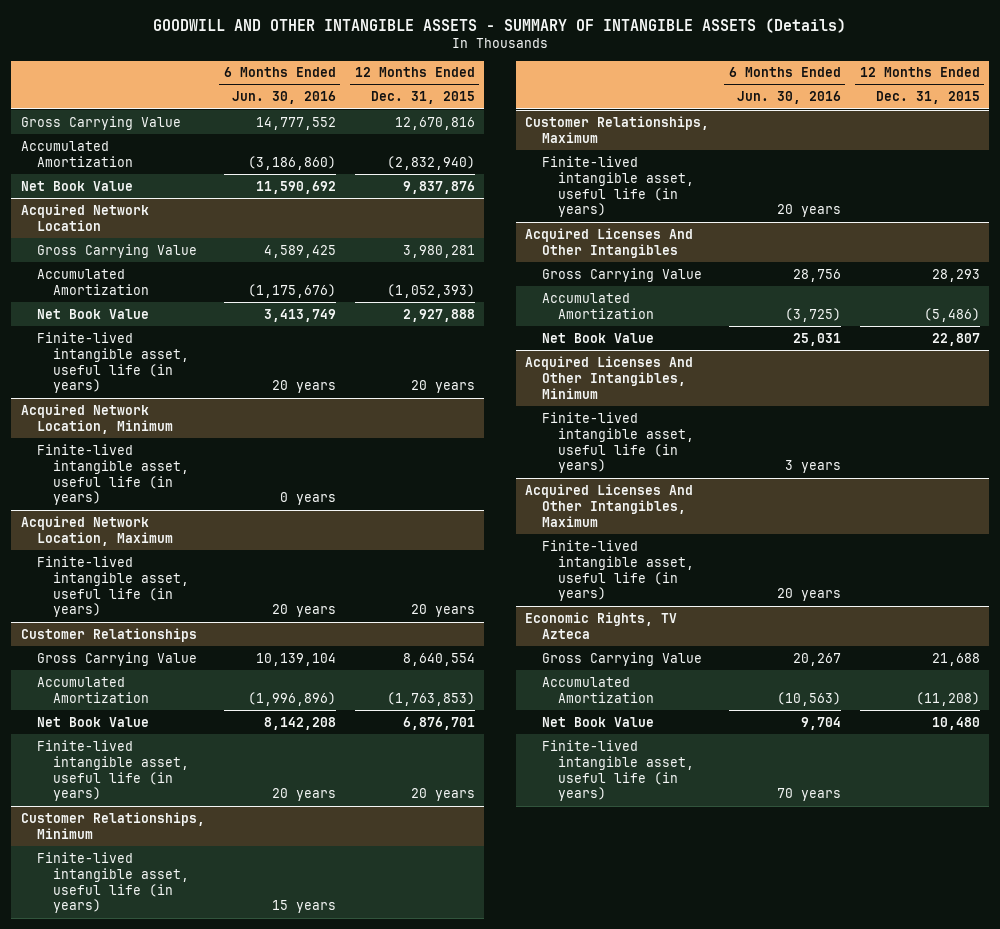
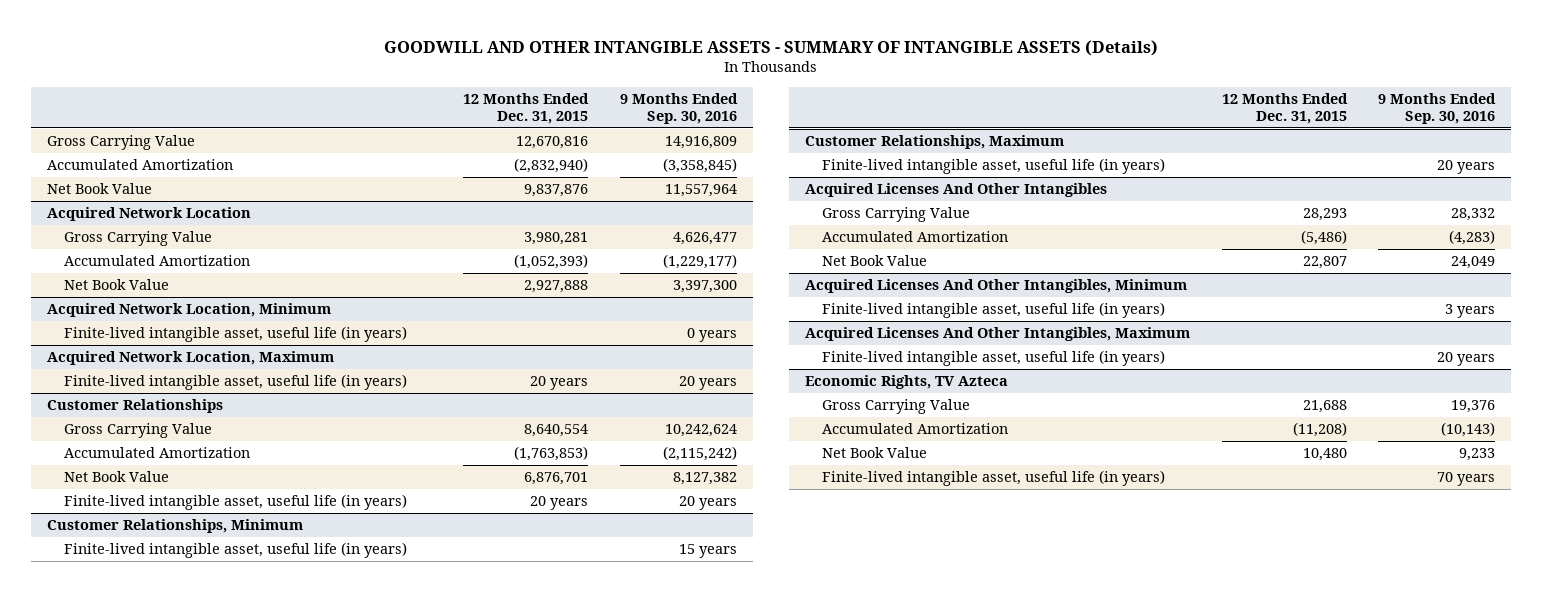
- | 6 Months Ended Jun. 30, 2016 | 12 Months Ended Dec. 31, 2015
+ | 12 Months Ended Dec. 31, 2015 | 9 Months Ended Sep. 30, 2016
@ Acquired Network Location
- Finite-lived intangible asset, useful life (in years) | 20 years | 20 years

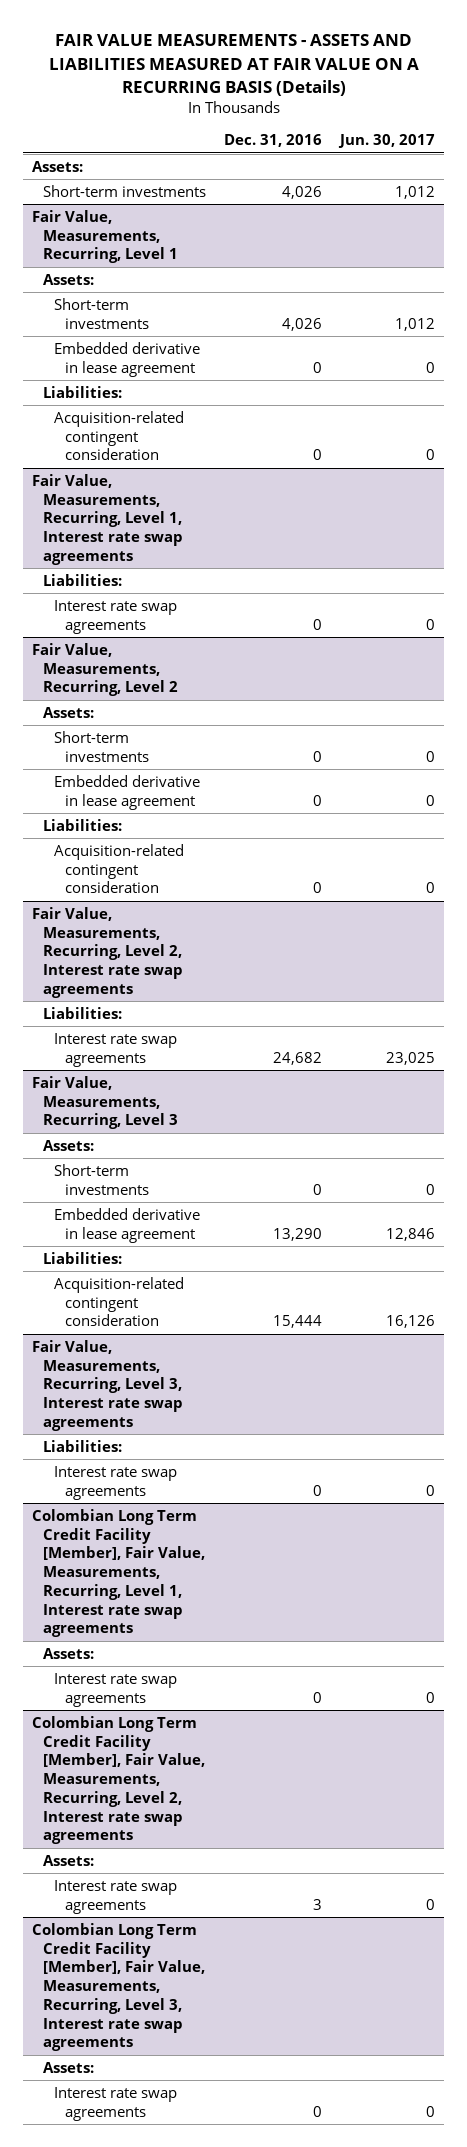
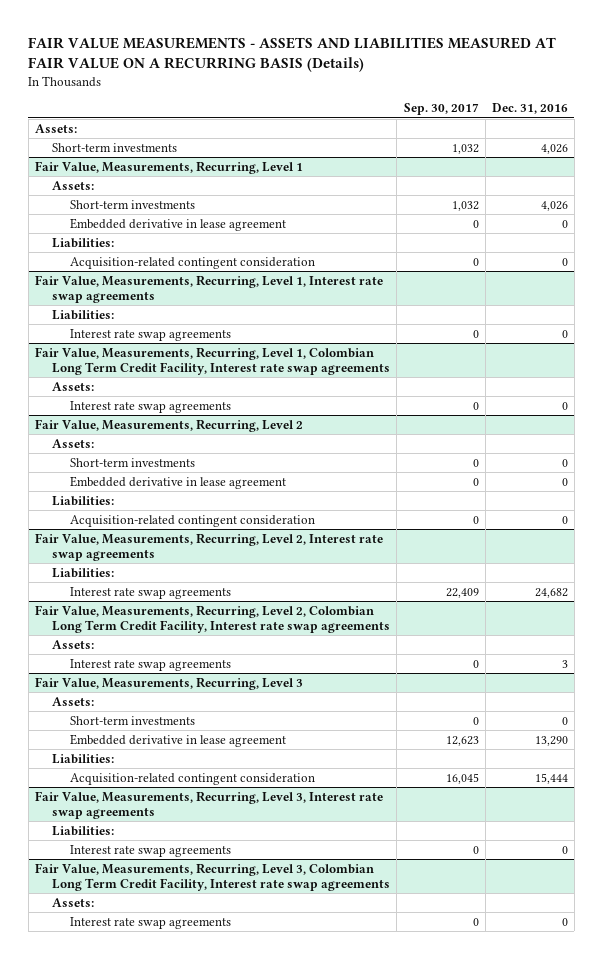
- | Dec. 31, 2016 | Jun. 30, 2017
+ | Sep. 30, 2017 | Dec. 31, 2016
+ Fair Value, Measurements, Recurring, Level 1, Colombian Long Term Credit Facility, Interest rate swap agreements
+ Assets:
+ Interest rate swap agreements | 0 | 0
+ Fair Value, Measurements, Recurring, Level 2, Colombian Long Term Credit Facility, Interest rate swap agreements
+ Assets:
+ Interest rate swap agreements | 0 | 3
- Colombian Long Term Credit Facility [Member], Fair Value, Measurements, Recurring, Level 1, Interest rate swap agreements
- Assets:
- Interest rate swap agreements | 0 | 0
- Colombian Long Term Credit Facility [Member], Fair Value, Measurements, Recurring, Level 2, Interest rate swap agreements
- Assets:
- Interest rate swap agreements | 3 | 0
- Colombian Long Term Credit Facility [Member], Fair Value, Measurements, Recurring, Level 3, Interest rate swap agreements
+ Fair Value, Measurements, Recurring, Level 3, Colombian Long Term Credit Facility, Interest rate swap agreements

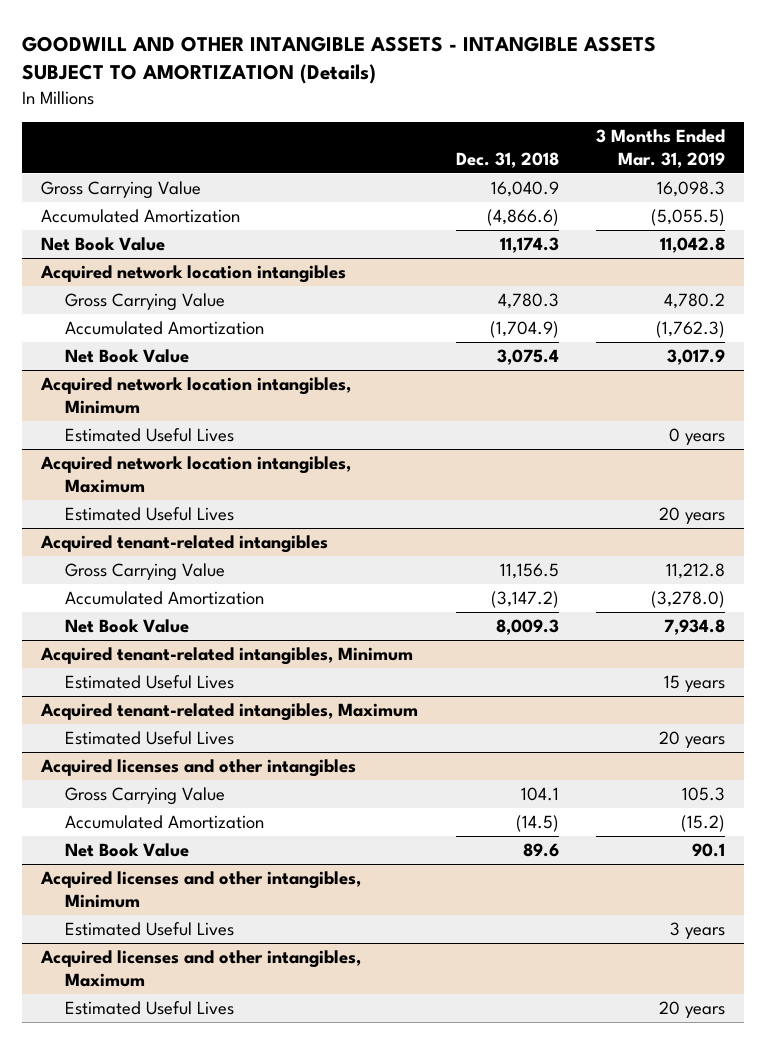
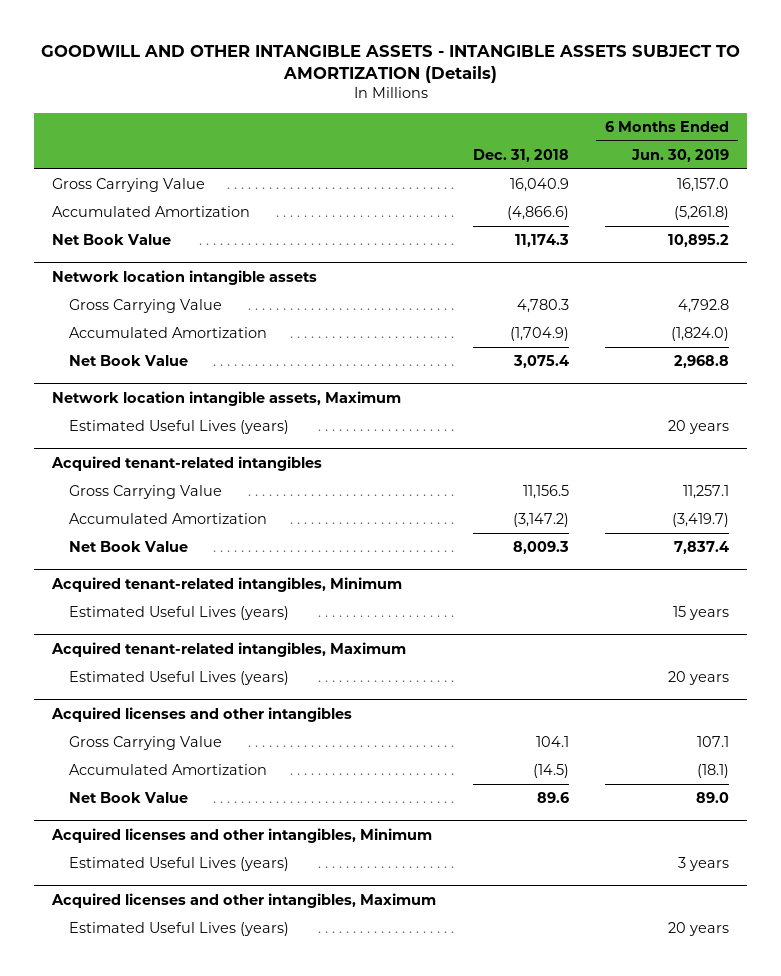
- | Dec. 31, 2018 | 3 Months Ended Mar. 31, 2019
+ | Dec. 31, 2018 | 6 Months Ended Jun. 30, 2019
- Acquired network location intangibles
+ Network location intangible assets
- Acquired network location intangibles, Minimum
- Estimated Useful Lives | | 0 years
- Acquired network location intangibles, Maximum
- Estimated Useful Lives | | 20 years
+ Network location intangible assets, Maximum
+ Estimated Useful Lives (years) | | 20 years
@ Acquired tenant-related intangibles, Minimum
- Estimated Useful Lives | | 15 years
+ Estimated Useful Lives (years) | | 15 years
@ Acquired tenant-related intangibles, Maximum
- Estimated Useful Lives | | 20 years
+ Estimated Useful Lives (years) | | 20 years
@ Acquired licenses and other intangibles, Minimum
- Estimated Useful Lives | | 3 years
+ Estimated Useful Lives (years) | | 3 years
@ Acquired licenses and other intangibles, Maximum
- Estimated Useful Lives | | 20 years
+ Estimated Useful Lives (years) | | 20 years

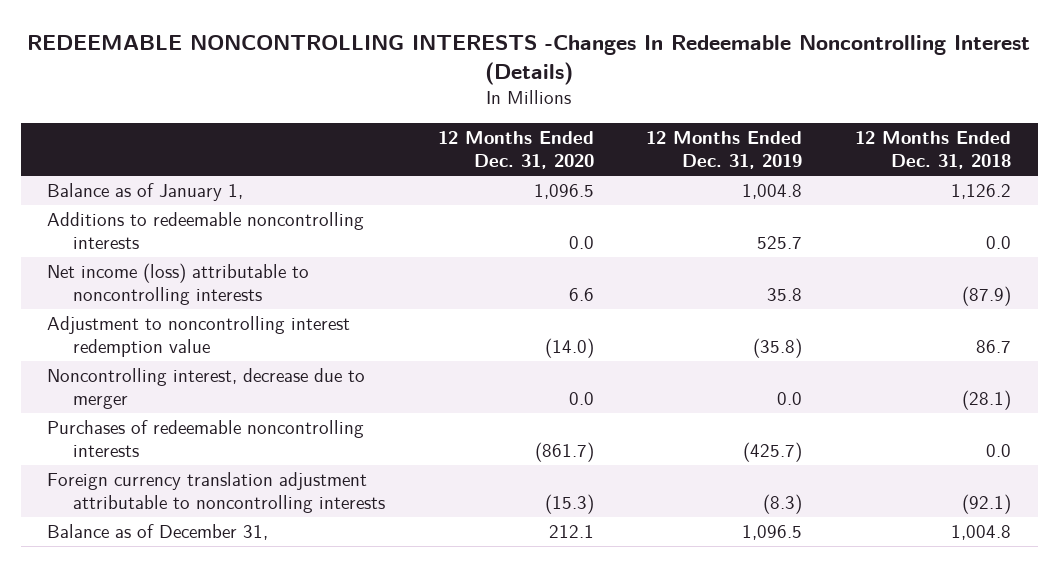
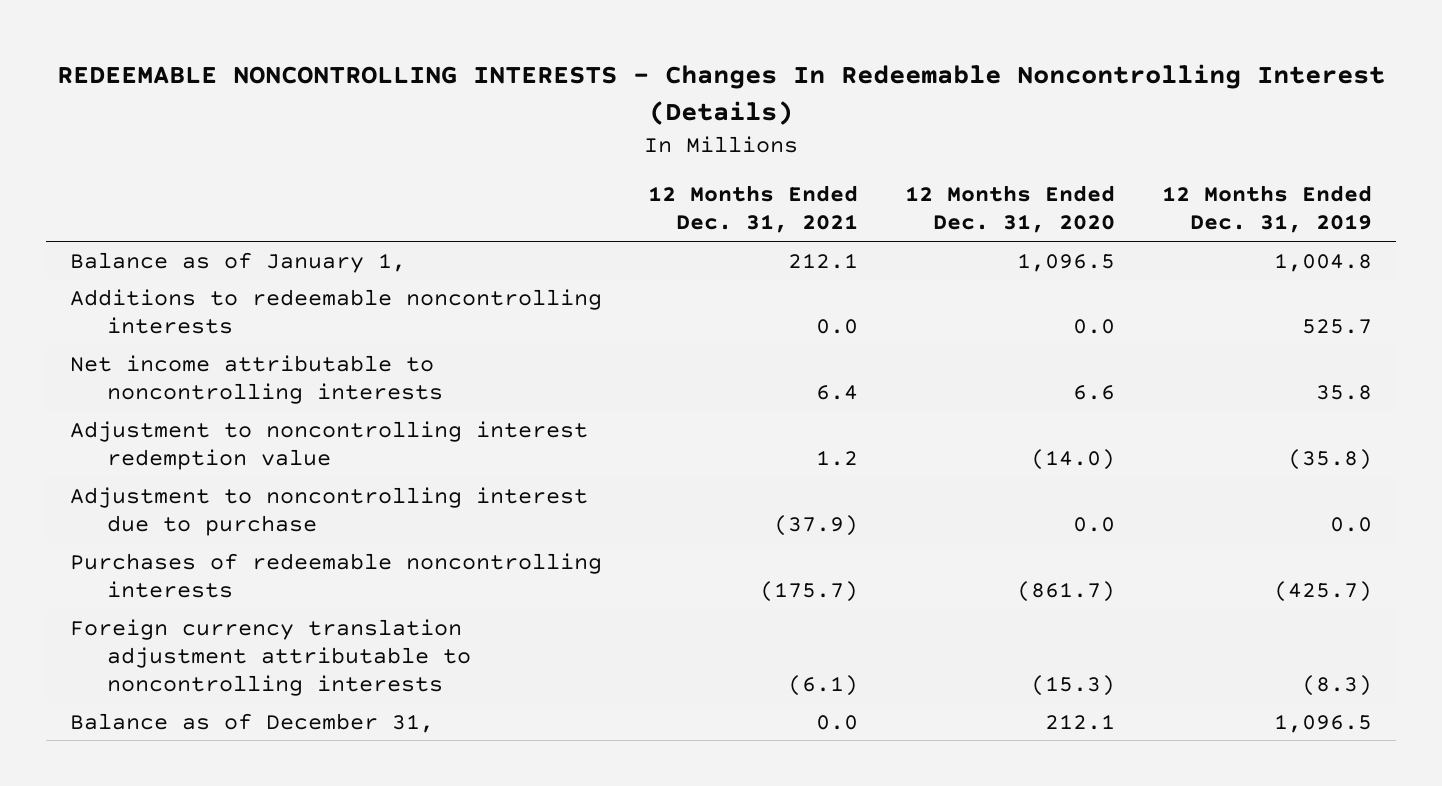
- REDEEMABLE NONCONTROLLING INTERESTS -Changes In Redeemable Noncontrolling Interest (Details)
+ REDEEMABLE NONCONTROLLING INTERESTS - Changes In Redeemable Noncontrolling Interest (Details)
- | 12 Months Ended Dec. 31, 2020 | 12 Months Ended Dec. 31, 2019 | 12 Months Ended Dec. 31, 2018
+ | 12 Months Ended Dec. 31, 2021 | 12 Months Ended Dec. 31, 2020 | 12 Months Ended Dec. 31, 2019
- Net income (loss) attributable to noncontrolling interests | 6.6 | 35.8 | (87.9)
+ Net income attributable to noncontrolling interests | 6.4 | 6.6 | 35.8
- Noncontrolling interest, decrease due to merger | 0.0 | 0.0 | (28.1)
+ Adjustment to noncontrolling interest due to purchase | (37.9) | 0.0 | 0.0

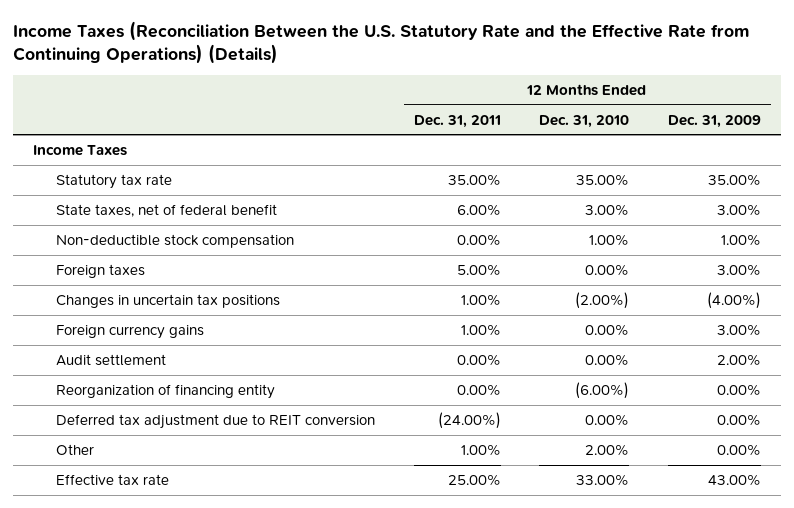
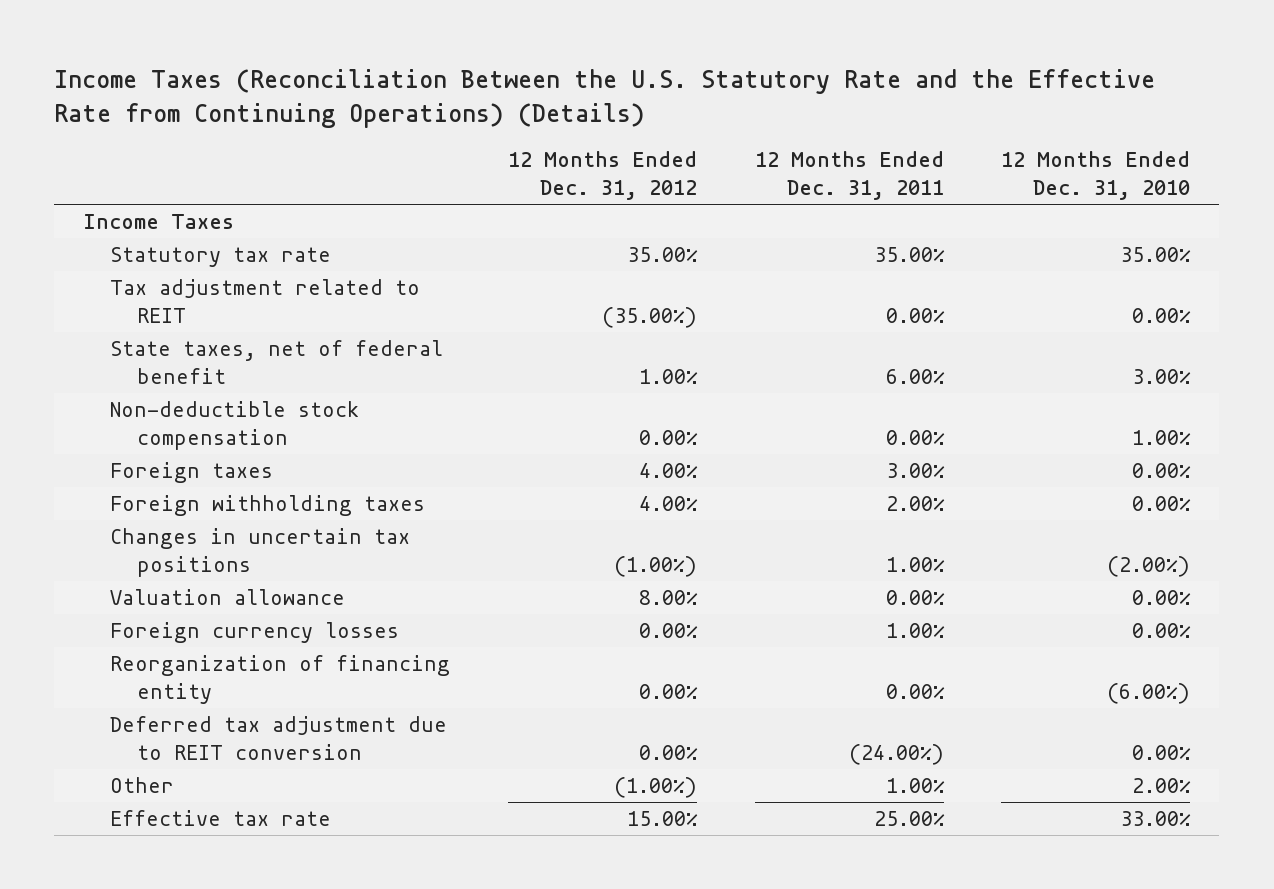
- | 12 Months Ended Dec. 31, 2011 | 12 Months Ended Dec. 31, 2010 | 12 Months Ended Dec. 31, 2009
+ | 12 Months Ended Dec. 31, 2012 | 12 Months Ended Dec. 31, 2011 | 12 Months Ended Dec. 31, 2010
+ Tax adjustment related to REIT | (35.00%) | 0.00% | 0.00%
- Foreign taxes | 5.00% | 0.00% | 3.00%
+ Foreign taxes | 4.00% | 3.00% | 0.00%
+ Foreign withholding taxes | 4.00% | 2.00% | 0.00%
- Foreign currency gains | 1.00% | 0.00% | 3.00%
- Audit settlement | 0.00% | 0.00% | 2.00%
+ Valuation allowance | 8.00% | 0.00% | 0.00%
+ Foreign currency losses | 0.00% | 1.00% | 0.00%

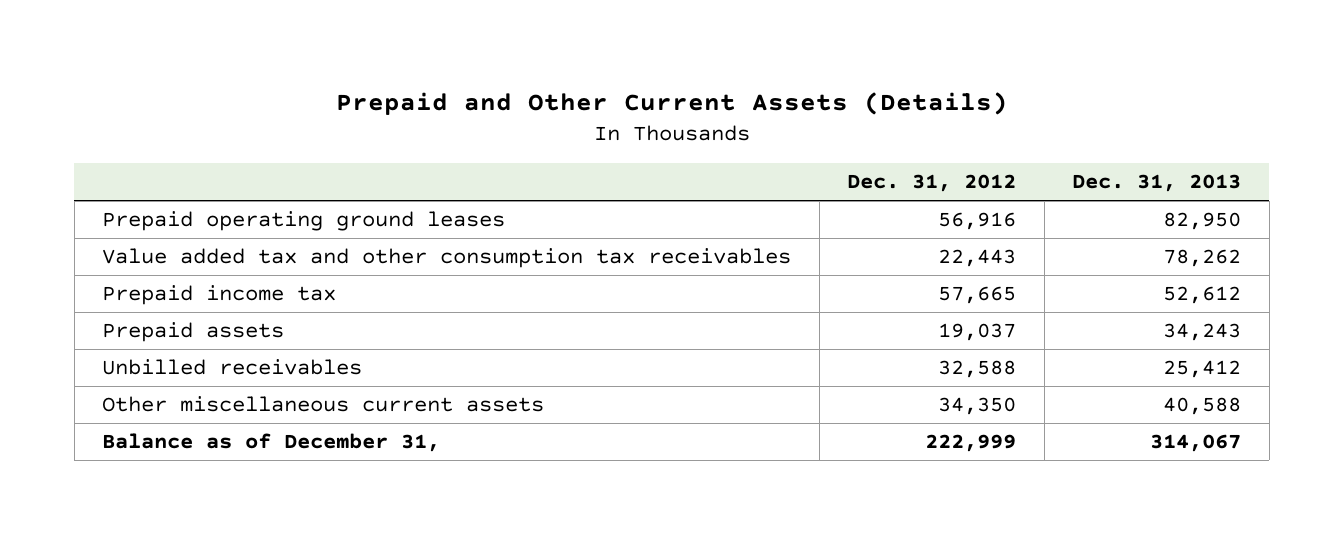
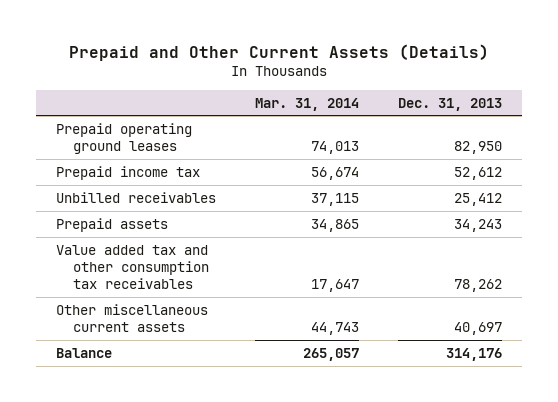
- | Dec. 31, 2012 | Dec. 31, 2013
+ | Mar. 31, 2014 | Dec. 31, 2013
- Other miscellaneous current assets | 34,350 | 40,588
- Balance as of December 31, | 222,999 | 314,067
moved down: Prepaid assets | 34,865 | 34,243
moved down: Value added tax and other consumption tax receivables | 17,647 | 78,262
+ Other miscellaneous current assets | 44,743 | 40,697
+ Balance | 265,057 | 314,176

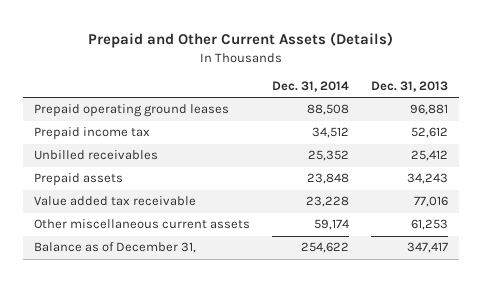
- | Mar. 31, 2014 | Dec. 31, 2013
+ | Dec. 31, 2014 | Dec. 31, 2013
- Prepaid operating ground leases | 74,013 | 82,950
+ Prepaid operating ground leases | 88,508 | 96,881
- Value added tax and other consumption tax receivables | 17,647 | 78,262
- Other miscellaneous current assets | 44,743 | 40,697
- Balance | 265,057 | 314,176
+ Value added tax receivable | 23,228 | 77,016
+ Other miscellaneous current assets | 59,174 | 61,253
+ Balance as of December 31, | 254,622 | 347,417

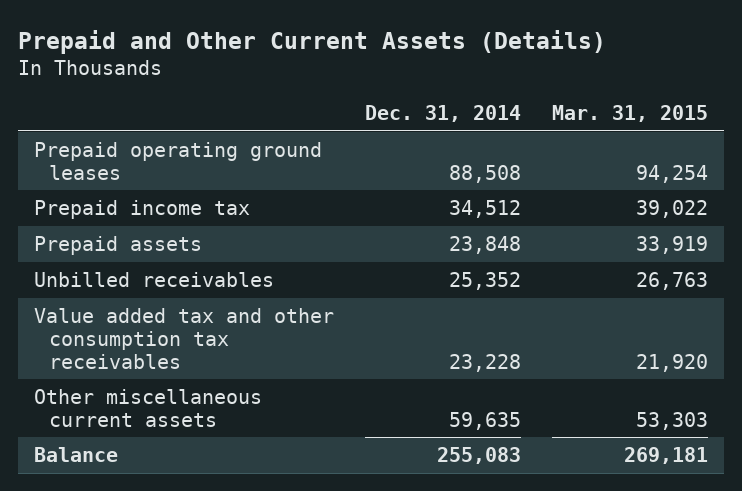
- | Dec. 31, 2014 | Dec. 31, 2013
+ | Dec. 31, 2014 | Mar. 31, 2015
- Value added tax receivable | 23,228 | 77,016
- Other miscellaneous current assets | 59,174 | 61,253
- Balance as of December 31, | 254,622 | 347,417
moved down: Unbilled receivables | 25,352 | 26,763
+ Value added tax and other consumption tax receivables | 23,228 | 21,920
+ Other miscellaneous current assets | 59,635 | 53,303
+ Balance | 255,083 | 269,181

